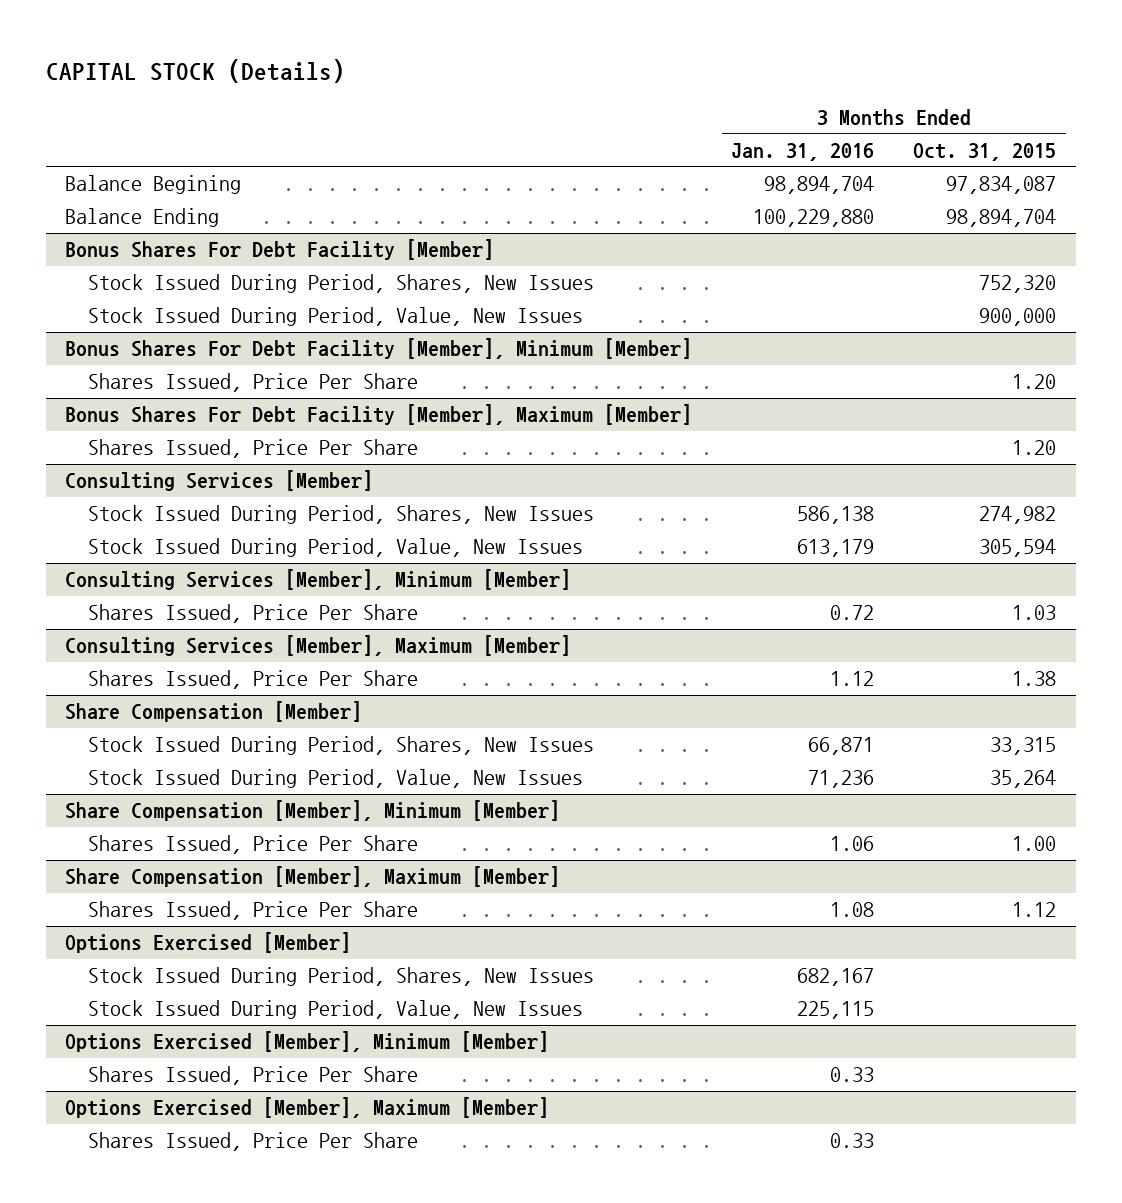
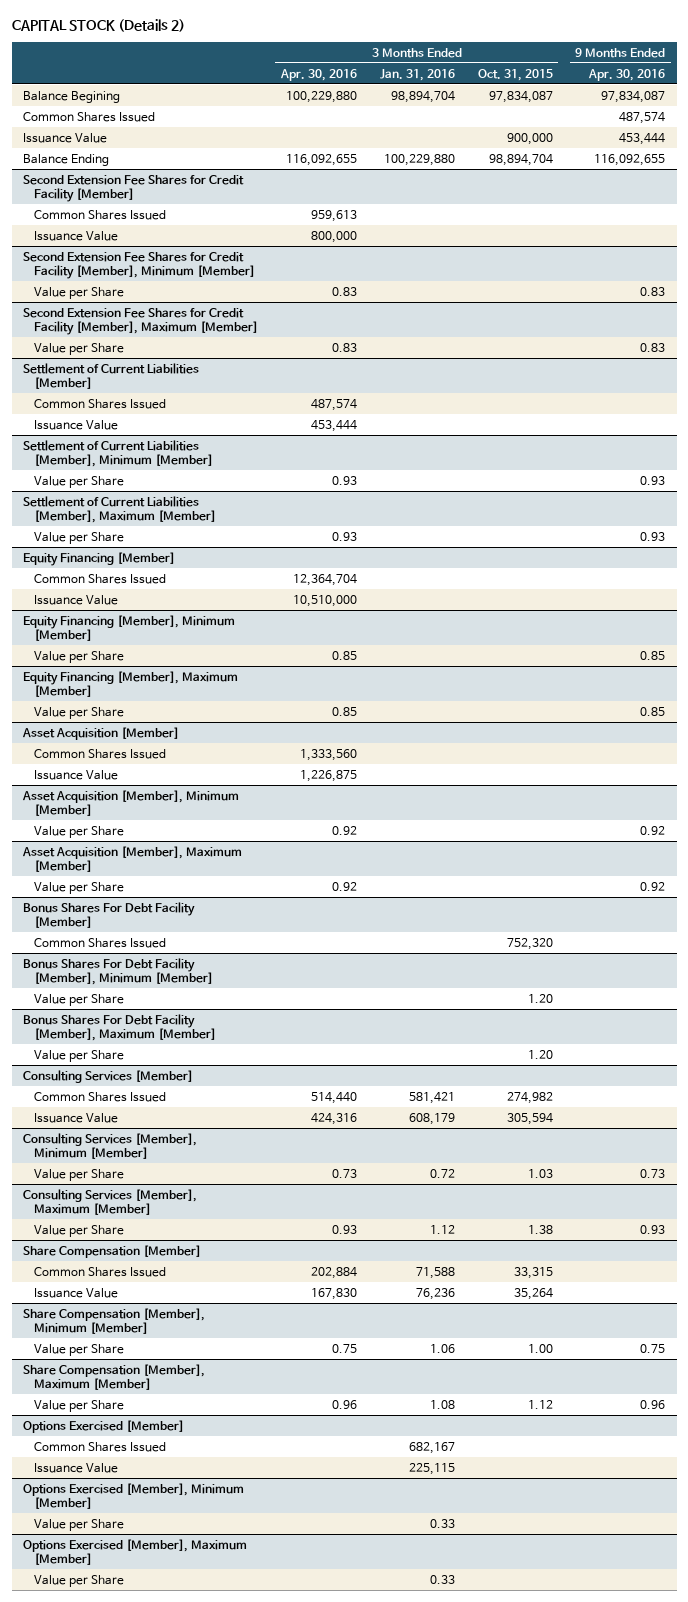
- CAPITAL STOCK (Details)
+ CAPITAL STOCK (Details 2)
- | 3 Months Ended Jan. 31, 2016 | 3 Months Ended Oct. 31, 2015
+ | 3 Months Ended Apr. 30, 2016 | 3 Months Ended Jan. 31, 2016 | 3 Months Ended Oct. 31, 2015 | 9 Months Ended Apr. 30, 2016
+ Common Shares Issued | | | | 487,574
+ Issuance Value | | | 900,000 | 453,444
+ Second Extension Fee Shares for Credit Facility [Member]
+ Common Shares Issued | 959,613 | | |
+ Issuance Value | 800,000 | | |
+ Second Extension Fee Shares for Credit Facility [Member], Minimum [Member]
+ Value per Share | 0.83 | | | 0.83
+ Second Extension Fee Shares for Credit Facility [Member], Maximum [Member]
+ Value per Share | 0.83 | | | 0.83
+ Settlement of Current Liabilities [Member]
+ Common Shares Issued | 487,574 | | |
+ Issuance Value | 453,444 | | |
+ Settlement of Current Liabilities [Member], Minimum [Member]
+ Value per Share | 0.93 | | | 0.93
+ Settlement of Current Liabilities [Member], Maximum [Member]
+ Value per Share | 0.93 | | | 0.93
+ Equity Financing [Member]
+ Common Shares Issued | 12,364,704 | | |
+ Issuance Value | 10,510,000 | | |
+ Equity Financing [Member], Minimum [Member]
+ Value per Share | 0.85 | | | 0.85
+ Equity Financing [Member], Maximum [Member]
+ Value per Share | 0.85 | | | 0.85
+ Asset Acquisition [Member]
+ Common Shares Issued | 1,333,560 | | |
+ Issuance Value | 1,226,875 | | |
+ Asset Acquisition [Member], Minimum [Member]
+ Value per Share | 0.92 | | | 0.92
+ Asset Acquisition [Member], Maximum [Member]
+ Value per Share | 0.92 | | | 0.92
@ Bonus Shares For Debt Facility [Member]
- Stock Issued During Period, Shares, New Issues | | 752,320
- Stock Issued During Period, Value, New Issues | | 900,000
+ Common Shares Issued | | | 752,320 |
@ Bonus Shares For Debt Facility [Member], Minimum [Member]
- Shares Issued, Price Per Share | | 1.20
+ Value per Share | | | 1.20 |
@ Bonus Shares For Debt Facility [Member], Maximum [Member]
- Shares Issued, Price Per Share | | 1.20
+ Value per Share | | | 1.20 |
@ Consulting Services [Member]
- Stock Issued During Period, Shares, New Issues | 586,138 | 274,982
- Stock Issued During Period, Value, New Issues | 613,179 | 305,594
+ Common Shares Issued | 514,440 | 581,421 | 274,982 |
+ Issuance Value | 424,316 | 608,179 | 305,594 |
@ Consulting Services [Member], Minimum [Member]
- Shares Issued, Price Per Share | 0.72 | 1.03
+ Value per Share | 0.73 | 0.72 | 1.03 | 0.73
@ Consulting Services [Member], Maximum [Member]
- Shares Issued, Price Per Share | 1.12 | 1.38
+ Value per Share | 0.93 | 1.12 | 1.38 | 0.93
@ Share Compensation [Member]
- Stock Issued During Period, Shares, New Issues | 66,871 | 33,315
- Stock Issued During Period, Value, New Issues | 71,236 | 35,264
+ Common Shares Issued | 202,884 | 71,588 | 33,315 |
+ Issuance Value | 167,830 | 76,236 | 35,264 |
@ Share Compensation [Member], Minimum [Member]
- Shares Issued, Price Per Share | 1.06 | 1.00
+ Value per Share | 0.75 | 1.06 | 1.00 | 0.75
@ Share Compensation [Member], Maximum [Member]
- Shares Issued, Price Per Share | 1.08 | 1.12
+ Value per Share | 0.96 | 1.08 | 1.12 | 0.96
@ Options Exercised [Member]
- Stock Issued During Period, Shares, New Issues | 682,167 |
- Stock Issued During Period, Value, New Issues | 225,115 |
+ Common Shares Issued | | 682,167 | |
+ Issuance Value | | 225,115 | |
@ Options Exercised [Member], Minimum [Member]
- Shares Issued, Price Per Share | 0.33 |
+ Value per Share | | 0.33 | |
@ Options Exercised [Member], Maximum [Member]
- Shares Issued, Price Per Share | 0.33 |
+ Value per Share | | 0.33 | |

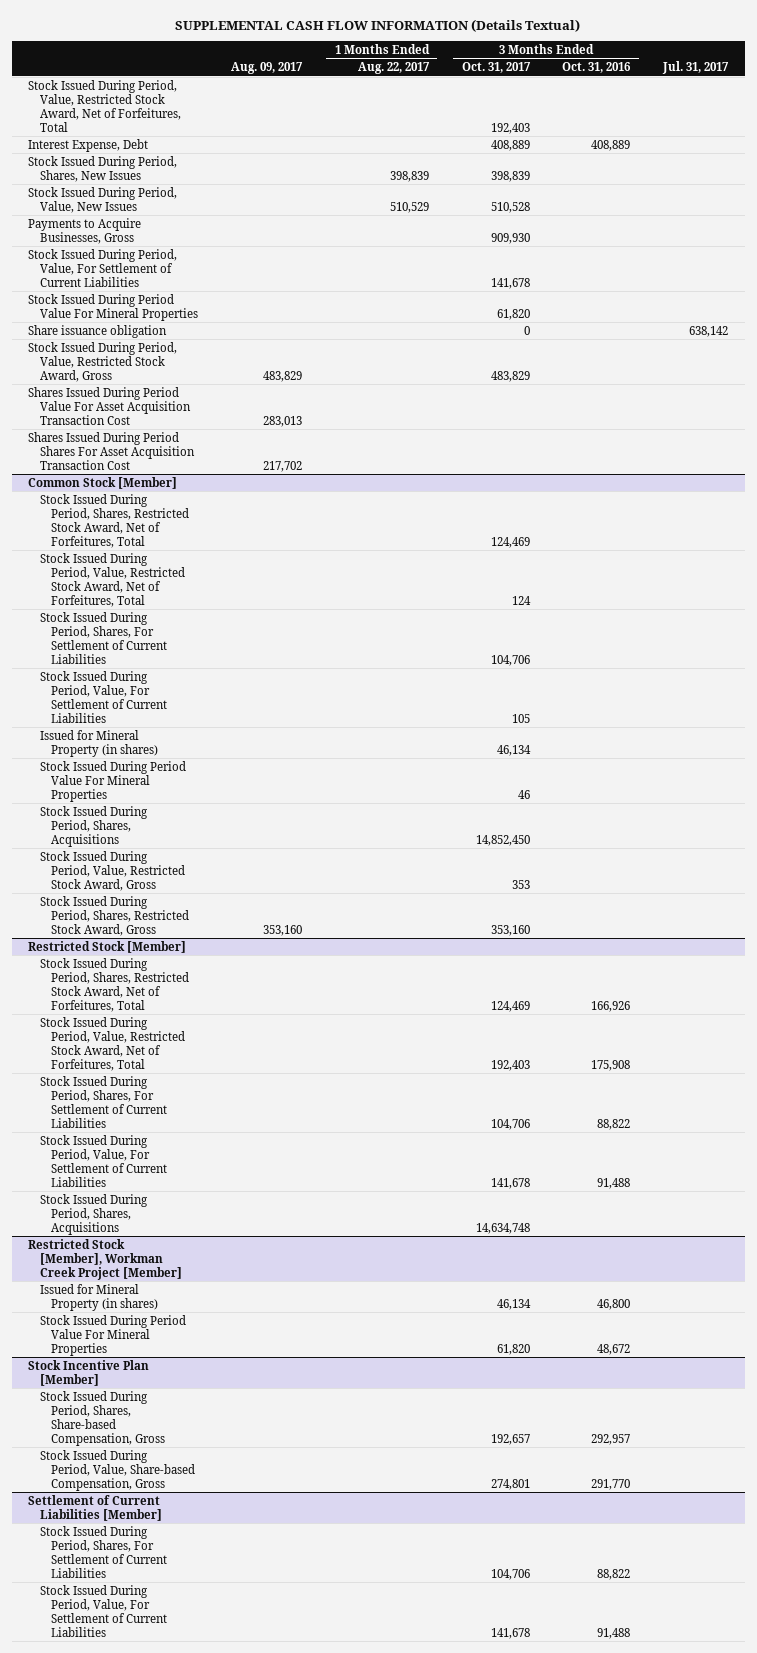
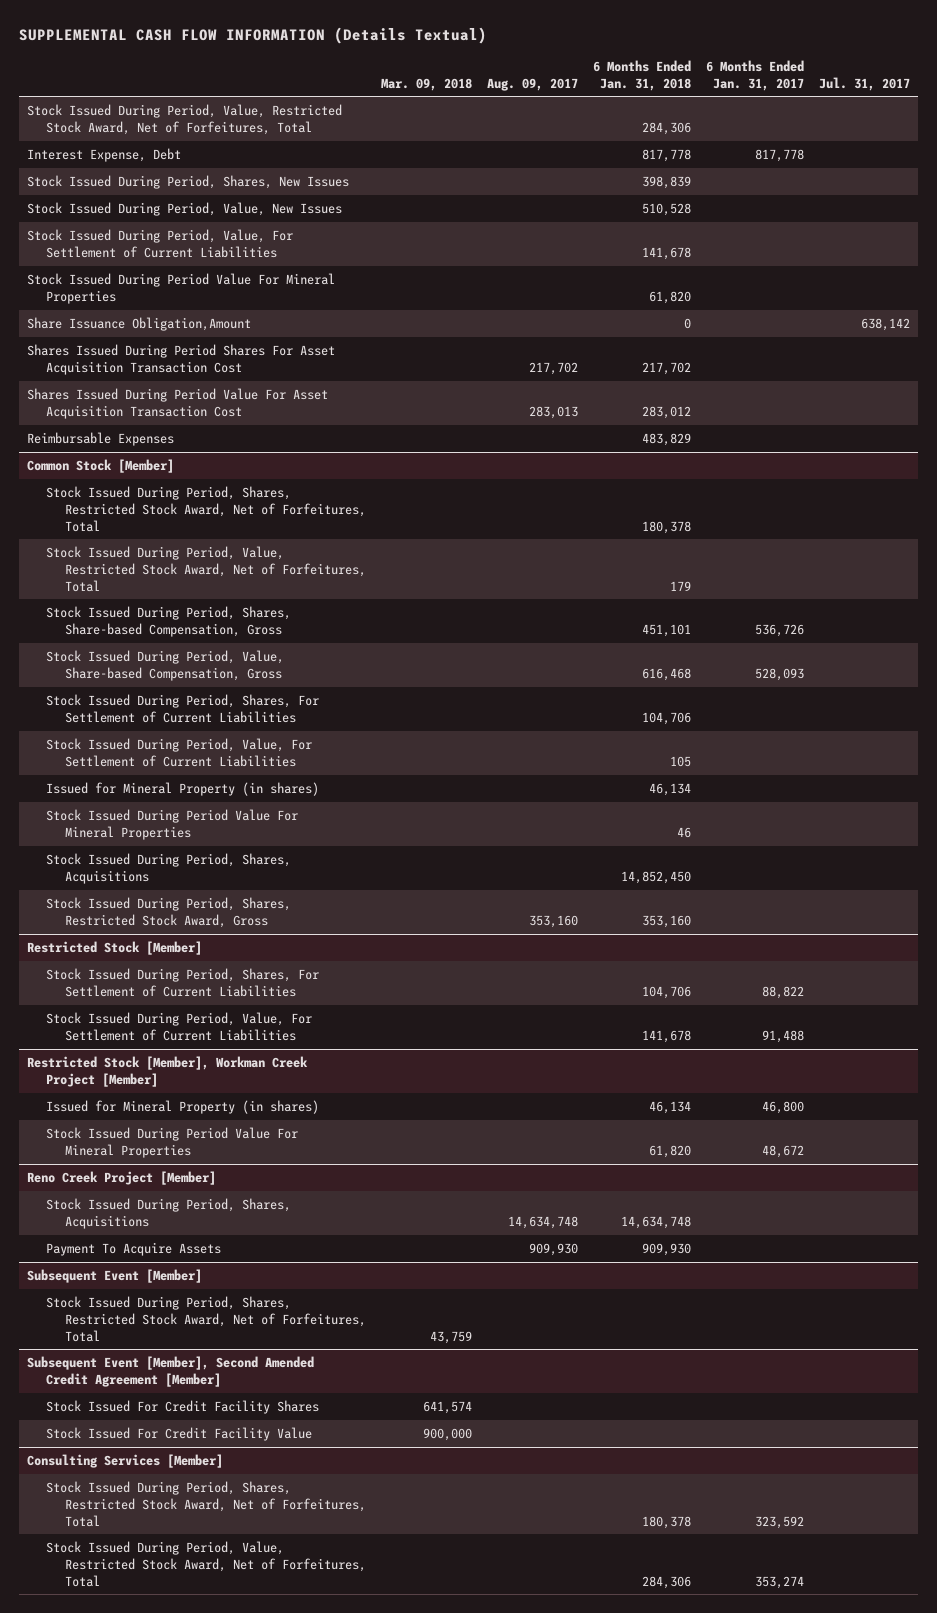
- | Aug. 09, 2017 | 1 Months Ended Aug. 22, 2017 | 3 Months Ended Oct. 31, 2017 | 3 Months Ended Oct. 31, 2016 | Jul. 31, 2017
+ | Mar. 09, 2018 | Aug. 09, 2017 | 6 Months Ended Jan. 31, 2018 | 6 Months Ended Jan. 31, 2017 | Jul. 31, 2017
- Payments to Acquire Businesses, Gross | | | 909,930 | |
- Share issuance obligation | | | 0 | | 638,142
- Stock Issued During Period, Value, Restricted Stock Award, Gross | 483,829 | | 483,829 | |
+ Share Issuance Obligation,Amount | | | 0 | | 638,142
moved down: Shares Issued During Period Value For Asset Acquisition Transaction Cost | | 283,013 | 283,012 | |
+ Reimbursable Expenses | | | 483,829 | |
@ Common Stock [Member]
+ Stock Issued During Period, Shares, Share-based Compensation, Gross | | | 451,101 | 536,726 |
+ Stock Issued During Period, Value, Share-based Compensation, Gross | | | 616,468 | 528,093 |
- Stock Issued During Period, Value, Restricted Stock Award, Gross | | | 353 | |
@ Restricted Stock [Member]
- Stock Issued During Period, Shares, Restricted Stock Award, Net of Forfeitures, Total | | | 124,469 | 166,926 |
- Stock Issued During Period, Value, Restricted Stock Award, Net of Forfeitures, Total | | | 192,403 | 175,908 |
- Stock Issued During Period, Shares, Acquisitions | | | 14,634,748 | |
- Stock Incentive Plan [Member]
- Stock Issued During Period, Shares, Share-based Compensation, Gross | | | 192,657 | 292,957 |
- Stock Issued During Period, Value, Share-based Compensation, Gross | | | 274,801 | 291,770 |
- Settlement of Current Liabilities [Member]
- Stock Issued During Period, Shares, For Settlement of Current Liabilities | | | 104,706 | 88,822 |
- Stock Issued During Period, Value, For Settlement of Current Liabilities | | | 141,678 | 91,488 |
+ Reno Creek Project [Member]
+ Stock Issued During Period, Shares, Acquisitions | | 14,634,748 | 14,634,748 | |
+ Payment To Acquire Assets | | 909,930 | 909,930 | |
+ Subsequent Event [Member]
+ Stock Issued During Period, Shares, Restricted Stock Award, Net of Forfeitures, Total | 43,759 | | | |
+ Subsequent Event [Member], Second Amended Credit Agreement [Member]
+ Stock Issued For Credit Facility Shares | 641,574 | | | |
+ Stock Issued For Credit Facility Value | 900,000 | | | |
+ Consulting Services [Member]
+ Stock Issued During Period, Shares, Restricted Stock Award, Net of Forfeitures, Total | | | 180,378 | 323,592 |
+ Stock Issued During Period, Value, Restricted Stock Award, Net of Forfeitures, Total | | | 284,306 | 353,274 |

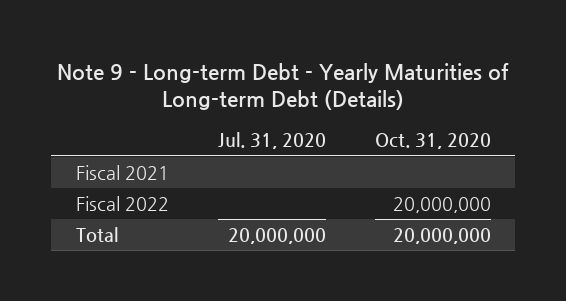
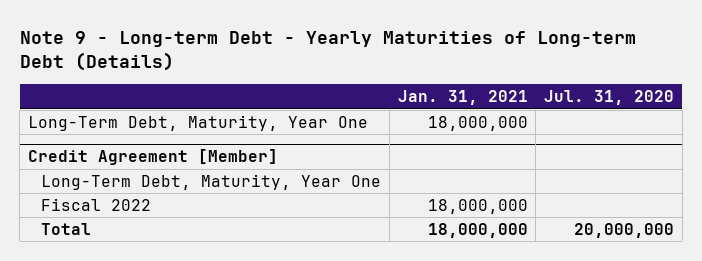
- | Jul. 31, 2020 | Oct. 31, 2020
+ | Jan. 31, 2021 | Jul. 31, 2020
- Fiscal 2021
- Fiscal 2022 | | 20,000,000
- Total | 20,000,000 | 20,000,000
+ Long-Term Debt, Maturity, Year One | 18,000,000 |
+ Credit Agreement [Member]
+ Long-Term Debt, Maturity, Year One
+ Fiscal 2022 | 18,000,000 |
+ Total | 18,000,000 | 20,000,000

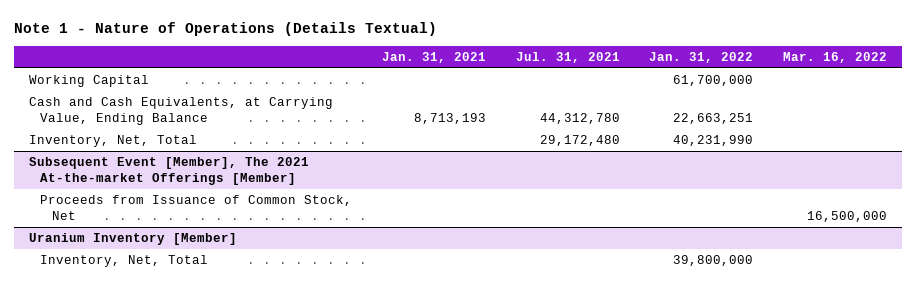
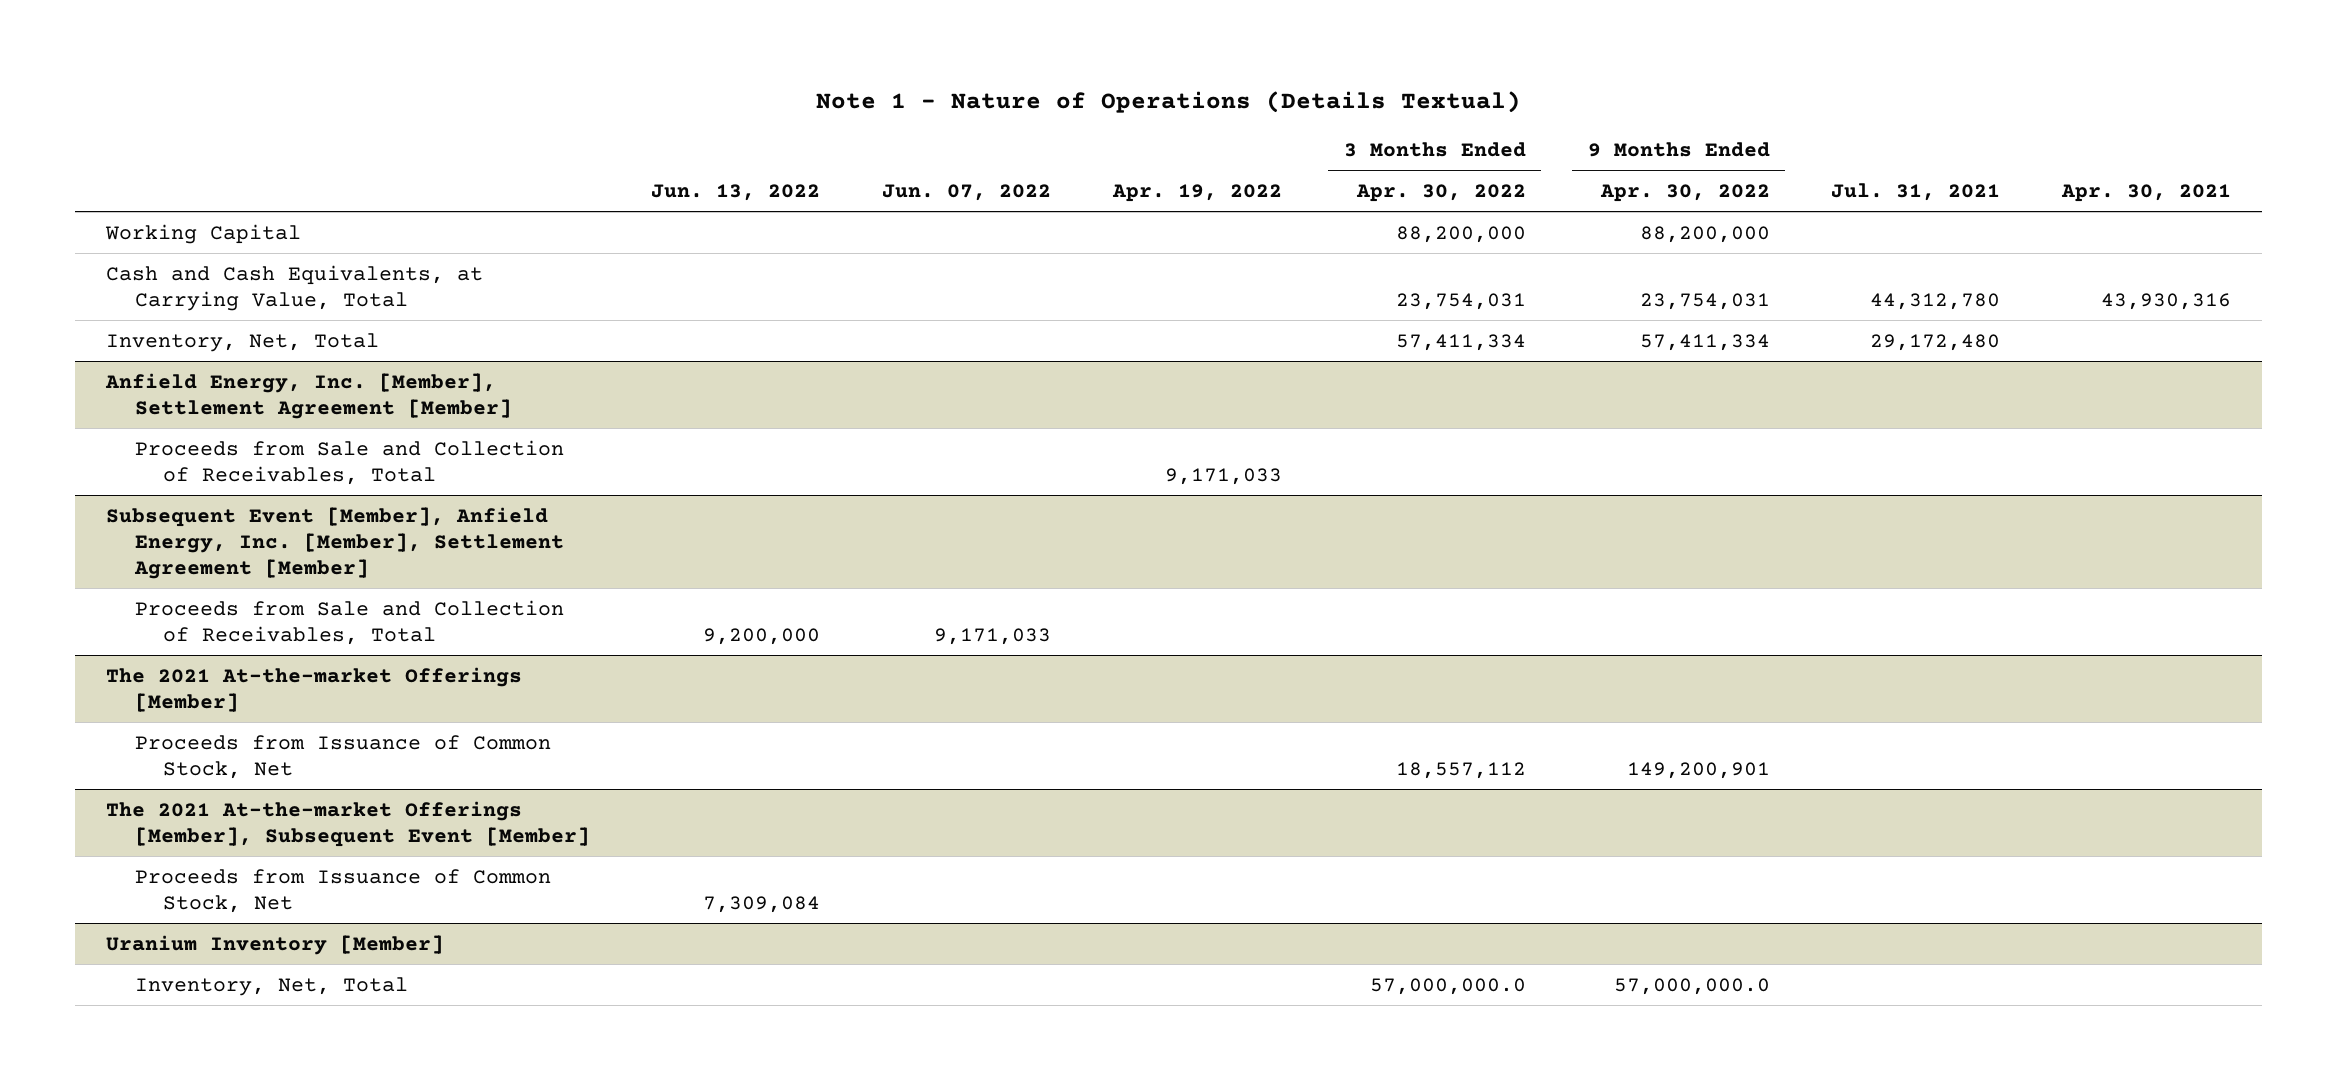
- | Jan. 31, 2021 | Jul. 31, 2021 | Jan. 31, 2022 | Mar. 16, 2022
+ | Jun. 13, 2022 | Jun. 07, 2022 | Apr. 19, 2022 | 3 Months Ended Apr. 30, 2022 | 9 Months Ended Apr. 30, 2022 | Jul. 31, 2021 | Apr. 30, 2021
- Cash and Cash Equivalents, at Carrying Value, Ending Balance | 8,713,193 | 44,312,780 | 22,663,251 |
+ Cash and Cash Equivalents, at Carrying Value, Total | | | | 23,754,031 | 23,754,031 | 44,312,780 | 43,930,316
- Subsequent Event [Member], The 2021 At-the-market Offerings [Member]
+ Anfield Energy, Inc. [Member], Settlement Agreement [Member]
+ Proceeds from Sale and Collection of Receivables, Total | | | 9,171,033 | | | |
+ Subsequent Event [Member], Anfield Energy, Inc. [Member], Settlement Agreement [Member]
+ Proceeds from Sale and Collection of Receivables, Total | 9,200,000 | 9,171,033 | | | | |
+ The 2021 At-the-market Offerings [Member]
+ Proceeds from Issuance of Common Stock, Net | | | | 18,557,112 | 149,200,901 | |
+ The 2021 At-the-market Offerings [Member], Subsequent Event [Member]

